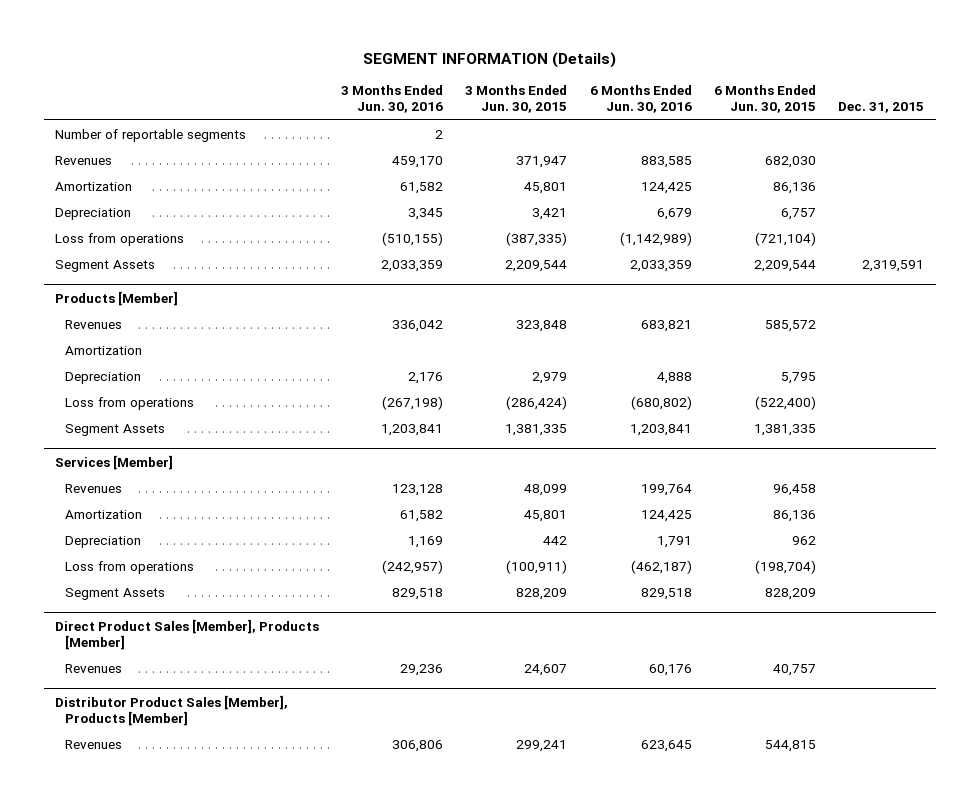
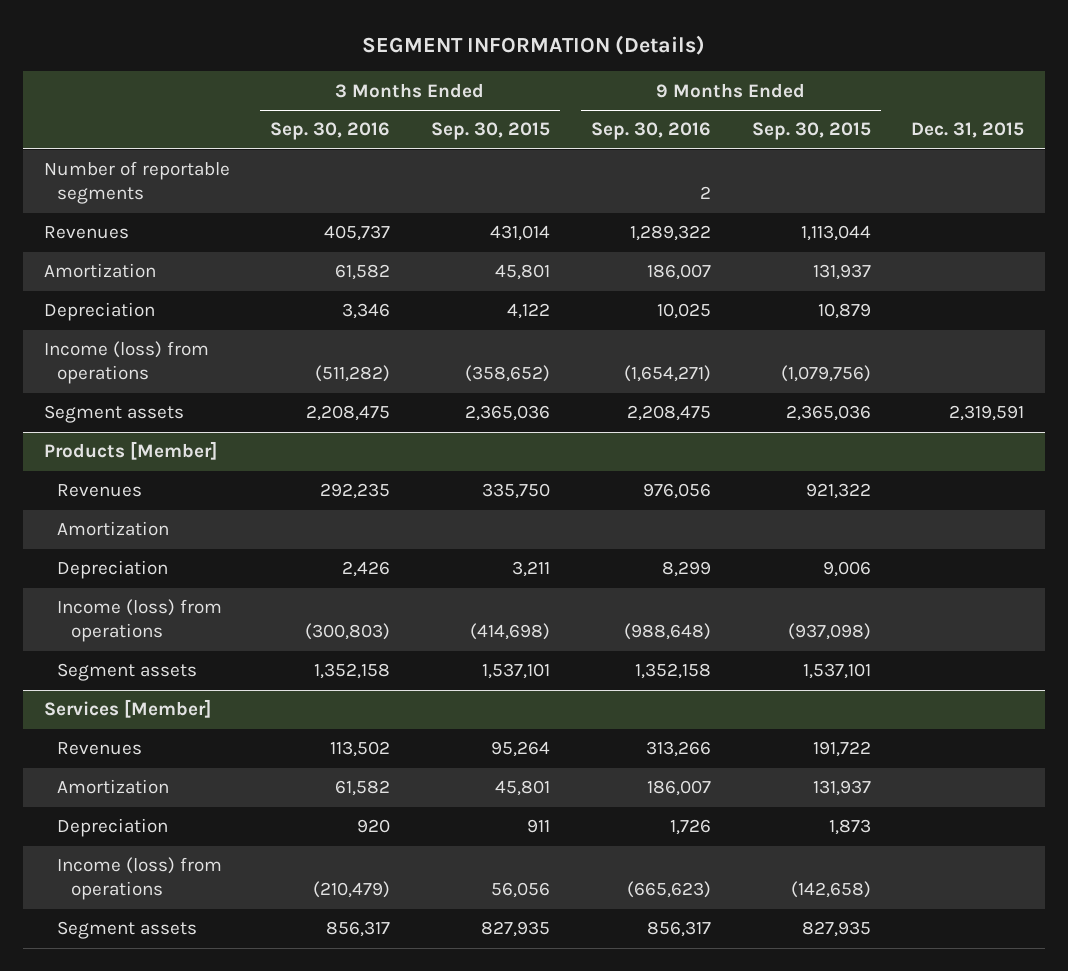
- | 3 Months Ended Jun. 30, 2016 | 3 Months Ended Jun. 30, 2015 | 6 Months Ended Jun. 30, 2016 | 6 Months Ended Jun. 30, 2015 | Dec. 31, 2015
+ | 3 Months Ended Sep. 30, 2016 | 3 Months Ended Sep. 30, 2015 | 9 Months Ended Sep. 30, 2016 | 9 Months Ended Sep. 30, 2015 | Dec. 31, 2015
- Loss from operations | (510,155) | (387,335) | (1,142,989) | (721,104) |
- Segment Assets | 2,033,359 | 2,209,544 | 2,033,359 | 2,209,544 | 2,319,591
+ Income (loss) from operations | (511,282) | (358,652) | (1,654,271) | (1,079,756) |
+ Segment assets | 2,208,475 | 2,365,036 | 2,208,475 | 2,365,036 | 2,319,591
@ Products [Member]
- Loss from operations | (267,198) | (286,424) | (680,802) | (522,400) |
- Segment Assets | 1,203,841 | 1,381,335 | 1,203,841 | 1,381,335 |
+ Income (loss) from operations | (300,803) | (414,698) | (988,648) | (937,098) |
+ Segment assets | 1,352,158 | 1,537,101 | 1,352,158 | 1,537,101 |
@ Services [Member]
- Loss from operations | (242,957) | (100,911) | (462,187) | (198,704) |
- Segment Assets | 829,518 | 828,209 | 829,518 | 828,209 |
- Direct Product Sales [Member], Products [Member]
- Revenues | 29,236 | 24,607 | 60,176 | 40,757 |
- Distributor Product Sales [Member], Products [Member]
- Revenues | 306,806 | 299,241 | 623,645 | 544,815 |
@ Services [Member]
+ Income (loss) from operations | (210,479) | 56,056 | (665,623) | (142,658) |
+ Segment assets | 856,317 | 827,935 | 856,317 | 827,935 |

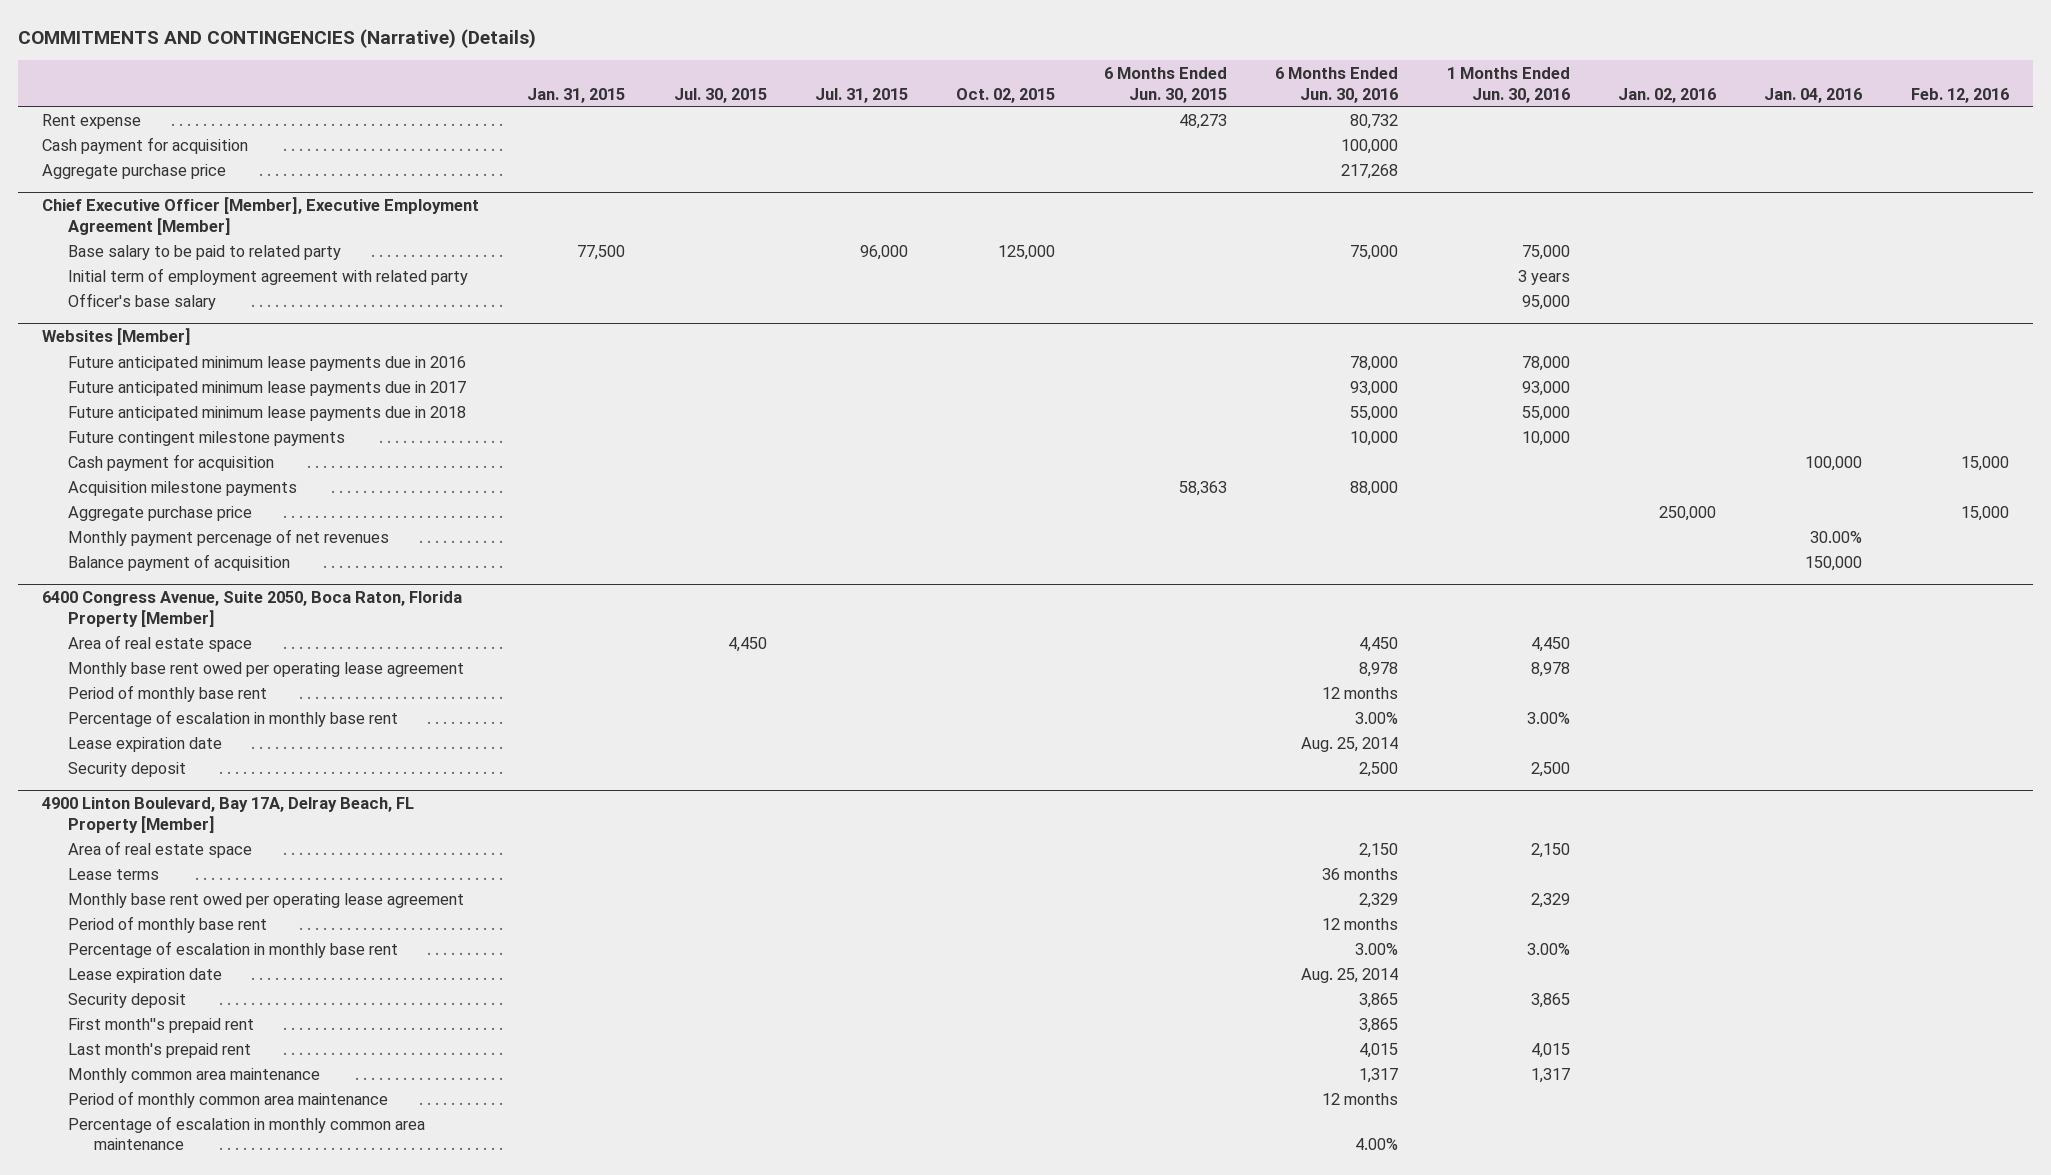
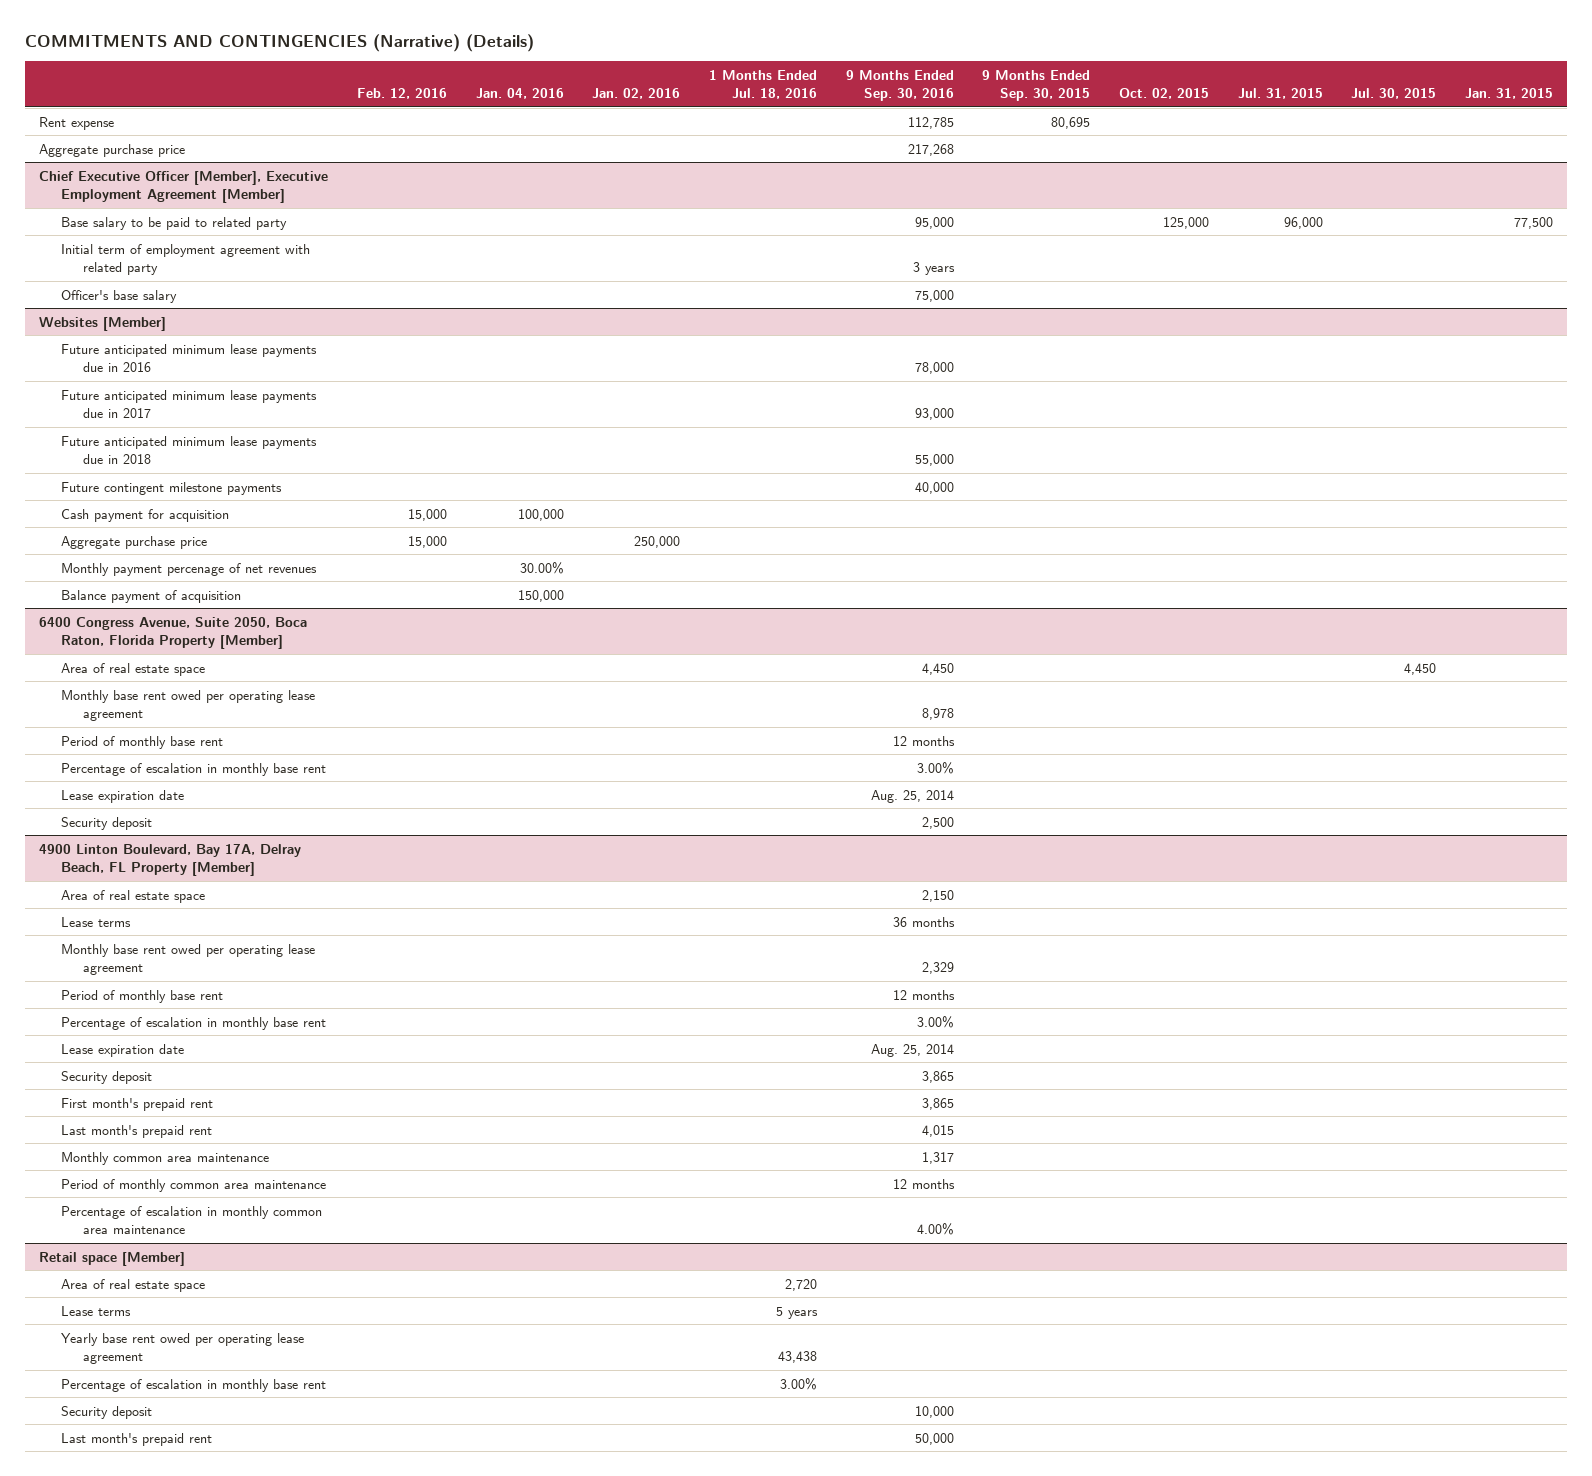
- | Jan. 31, 2015 | Jul. 30, 2015 | Jul. 31, 2015 | Oct. 02, 2015 | 6 Months Ended Jun. 30, 2015 | 6 Months Ended Jun. 30, 2016 | 1 Months Ended Jun. 30, 2016 | Jan. 02, 2016 | Jan. 04, 2016 | Feb. 12, 2016
+ | Feb. 12, 2016 | Jan. 04, 2016 | Jan. 02, 2016 | 1 Months Ended Jul. 18, 2016 | 9 Months Ended Sep. 30, 2016 | 9 Months Ended Sep. 30, 2015 | Oct. 02, 2015 | Jul. 31, 2015 | Jul. 30, 2015 | Jan. 31, 2015
- Cash payment for acquisition | | | | | | 100,000 | | | |
@ Websites [Member]
- Acquisition milestone payments | | | | | 58,363 | 88,000 | | | |
@ 4900 Linton Boulevard, Bay 17A, Delray Beach, FL Property [Member]
- First month''s prepaid rent | | | | | | 3,865 | | | |
+ First month's prepaid rent | | | | | 3,865 | | | | |
+ Retail space [Member]
+ Area of real estate space | | | | 2,720 | | | | | |
+ Lease terms | | | | 5 years | | | | | |
+ Yearly base rent owed per operating lease agreement | | | | 43,438 | | | | | |
+ Percentage of escalation in monthly base rent | | | | 3.00% | | | | | |
+ Security deposit | | | | | 10,000 | | | | |
+ Last month's prepaid rent | | | | | 50,000 | | | | |

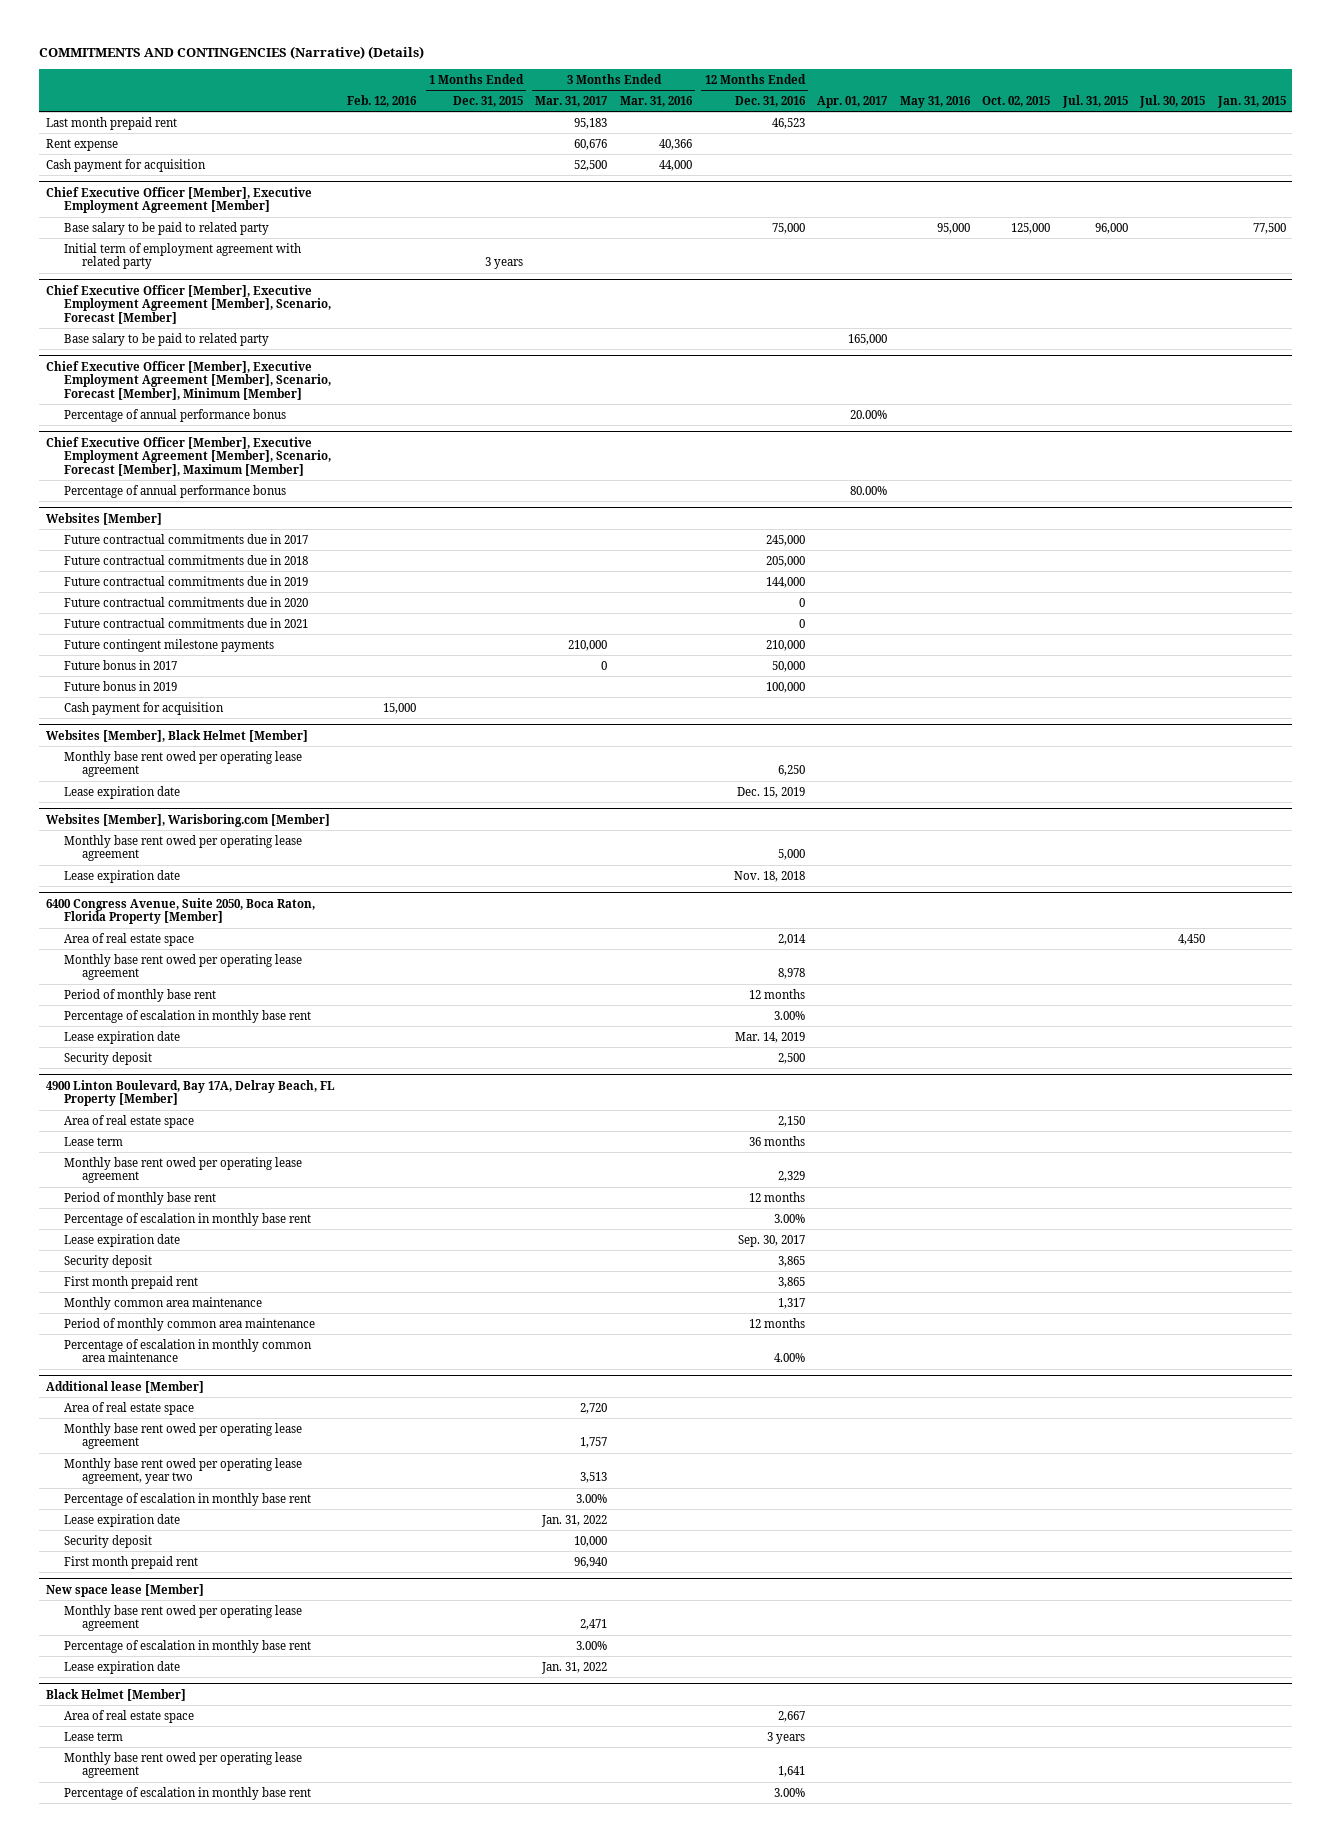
- | Feb. 12, 2016 | Jan. 04, 2016 | Jan. 02, 2016 | 1 Months Ended Jul. 18, 2016 | 9 Months Ended Sep. 30, 2016 | 9 Months Ended Sep. 30, 2015 | Oct. 02, 2015 | Jul. 31, 2015 | Jul. 30, 2015 | Jan. 31, 2015
+ | Feb. 12, 2016 | 1 Months Ended Dec. 31, 2015 | 3 Months Ended Mar. 31, 2017 | 3 Months Ended Mar. 31, 2016 | 12 Months Ended Dec. 31, 2016 | Apr. 01, 2017 | May 31, 2016 | Oct. 02, 2015 | Jul. 31, 2015 | Jul. 30, 2015 | Jan. 31, 2015
+ Last month prepaid rent | | | 95,183 | | 46,523 | | | | | |
- Aggregate purchase price | | | | | 217,268 | | | | |
+ Cash payment for acquisition | | | 52,500 | 44,000 | | | | | | |
@ Chief Executive Officer [Member], Executive Employment Agreement [Member]
- Officer's base salary | | | | | 75,000 | | | | |
+ Chief Executive Officer [Member], Executive Employment Agreement [Member], Scenario, Forecast [Member]
+ Base salary to be paid to related party | | | | | | 165,000 | | | | |
+ Chief Executive Officer [Member], Executive Employment Agreement [Member], Scenario, Forecast [Member], Minimum [Member]
+ Percentage of annual performance bonus | | | | | | 20.00% | | | | |
+ Chief Executive Officer [Member], Executive Employment Agreement [Member], Scenario, Forecast [Member], Maximum [Member]
+ Percentage of annual performance bonus | | | | | | 80.00% | | | | |
@ Websites [Member]
- Future anticipated minimum lease payments due in 2016 | | | | | 78,000 | | | | |
- Future anticipated minimum lease payments due in 2017 | | | | | 93,000 | | | | |
- Future anticipated minimum lease payments due in 2018 | | | | | 55,000 | | | | |
+ Future contractual commitments due in 2017 | | | | | 245,000 | | | | | |
+ Future contractual commitments due in 2018 | | | | | 205,000 | | | | | |
+ Future contractual commitments due in 2019 | | | | | 144,000 | | | | | |
+ Future contractual commitments due in 2020 | | | | | 0 | | | | | |
+ Future contractual commitments due in 2021 | | | | | 0 | | | | | |
+ Future bonus in 2017 | | | 0 | | 50,000 | | | | | |
+ Future bonus in 2019 | | | | | 100,000 | | | | | |
- Aggregate purchase price | 15,000 | | 250,000 | | | | | | |
- Monthly payment percenage of net revenues | | 30.00% | | | | | | | |
- Balance payment of acquisition | | 150,000 | | | | | | | |
+ Websites [Member], Black Helmet [Member]
+ Monthly base rent owed per operating lease agreement | | | | | 6,250 | | | | | |
+ Lease expiration date | | | | | Dec. 15, 2019 | | | | | |
+ Websites [Member], Warisboring.com [Member]
+ Monthly base rent owed per operating lease agreement | | | | | 5,000 | | | | | |
+ Lease expiration date | | | | | Nov. 18, 2018 | | | | | |
@ 4900 Linton Boulevard, Bay 17A, Delray Beach, FL Property [Member]
- Lease terms | | | | | 36 months | | | | |
+ Lease term | | | | | 36 months | | | | | |
- First month's prepaid rent | | | | | 3,865 | | | | |
- Last month's prepaid rent | | | | | 4,015 | | | | |
+ First month prepaid rent | | | | | 3,865 | | | | | |
- Retail space [Member]
- Area of real estate space | | | | 2,720 | | | | | |
- Lease terms | | | | 5 years | | | | | |
- Yearly base rent owed per operating lease agreement | | | | 43,438 | | | | | |
- Percentage of escalation in monthly base rent | | | | 3.00% | | | | | |
- Security deposit | | | | | 10,000 | | | | |
- Last month's prepaid rent | | | | | 50,000 | | | | |
+ Additional lease [Member]
+ Area of real estate space | | | 2,720 | | | | | | | |
+ Monthly base rent owed per operating lease agreement | | | 1,757 | | | | | | | |
+ Monthly base rent owed per operating lease agreement, year two | | | 3,513 | | | | | | | |
+ Percentage of escalation in monthly base rent | | | 3.00% | | | | | | | |
+ Lease expiration date | | | Jan. 31, 2022 | | | | | | | |
+ Security deposit | | | 10,000 | | | | | | | |
+ First month prepaid rent | | | 96,940 | | | | | | | |
+ New space lease [Member]
+ Monthly base rent owed per operating lease agreement | | | 2,471 | | | | | | | |
+ Percentage of escalation in monthly base rent | | | 3.00% | | | | | | | |
+ Lease expiration date | | | Jan. 31, 2022 | | | | | | | |
+ Black Helmet [Member]
+ Area of real estate space | | | | | 2,667 | | | | | |
+ Lease term | | | | | 3 years | | | | | |
+ Monthly base rent owed per operating lease agreement | | | | | 1,641 | | | | | |
+ Percentage of escalation in monthly base rent | | | | | 3.00% | | | | | |

